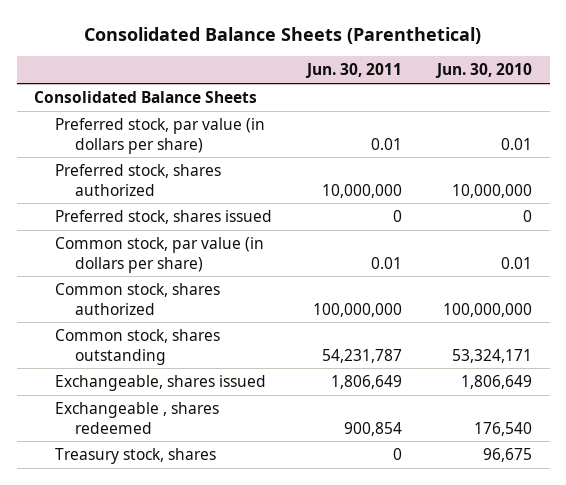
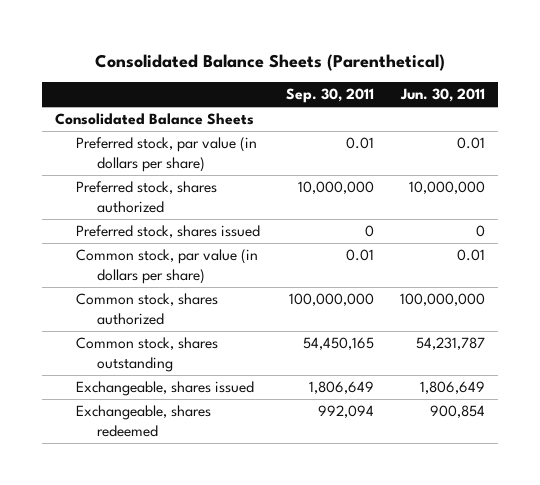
- | Jun. 30, 2011 | Jun. 30, 2010
+ | Sep. 30, 2011 | Jun. 30, 2011
- Exchangeable , shares redeemed | 900,854 | 176,540
- Treasury stock, shares | 0 | 96,675
+ Exchangeable, shares redeemed | 992,094 | 900,854

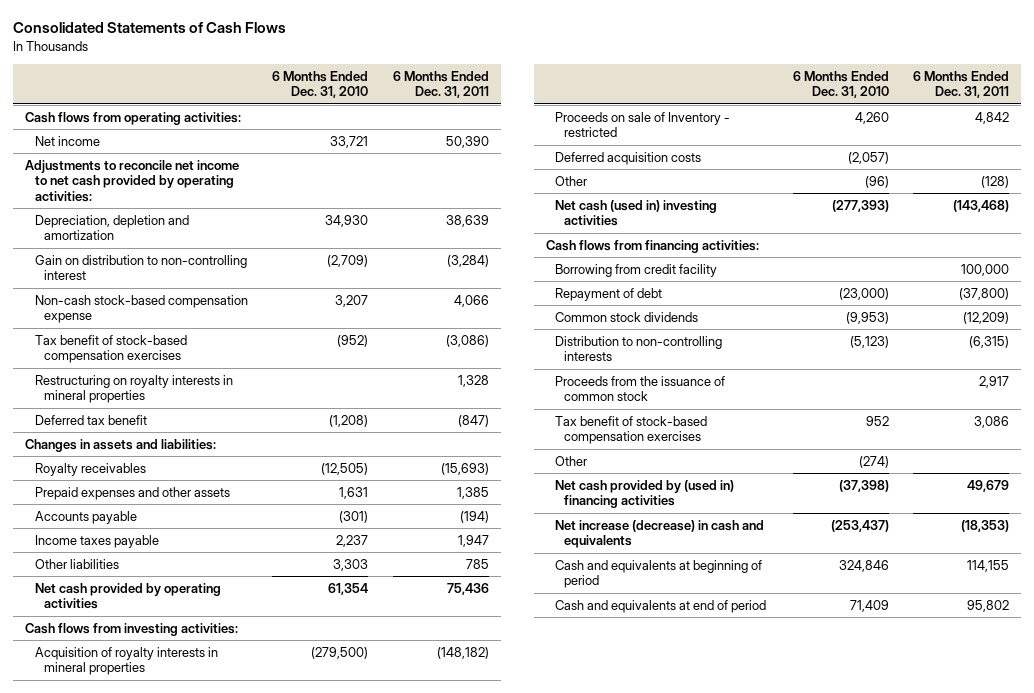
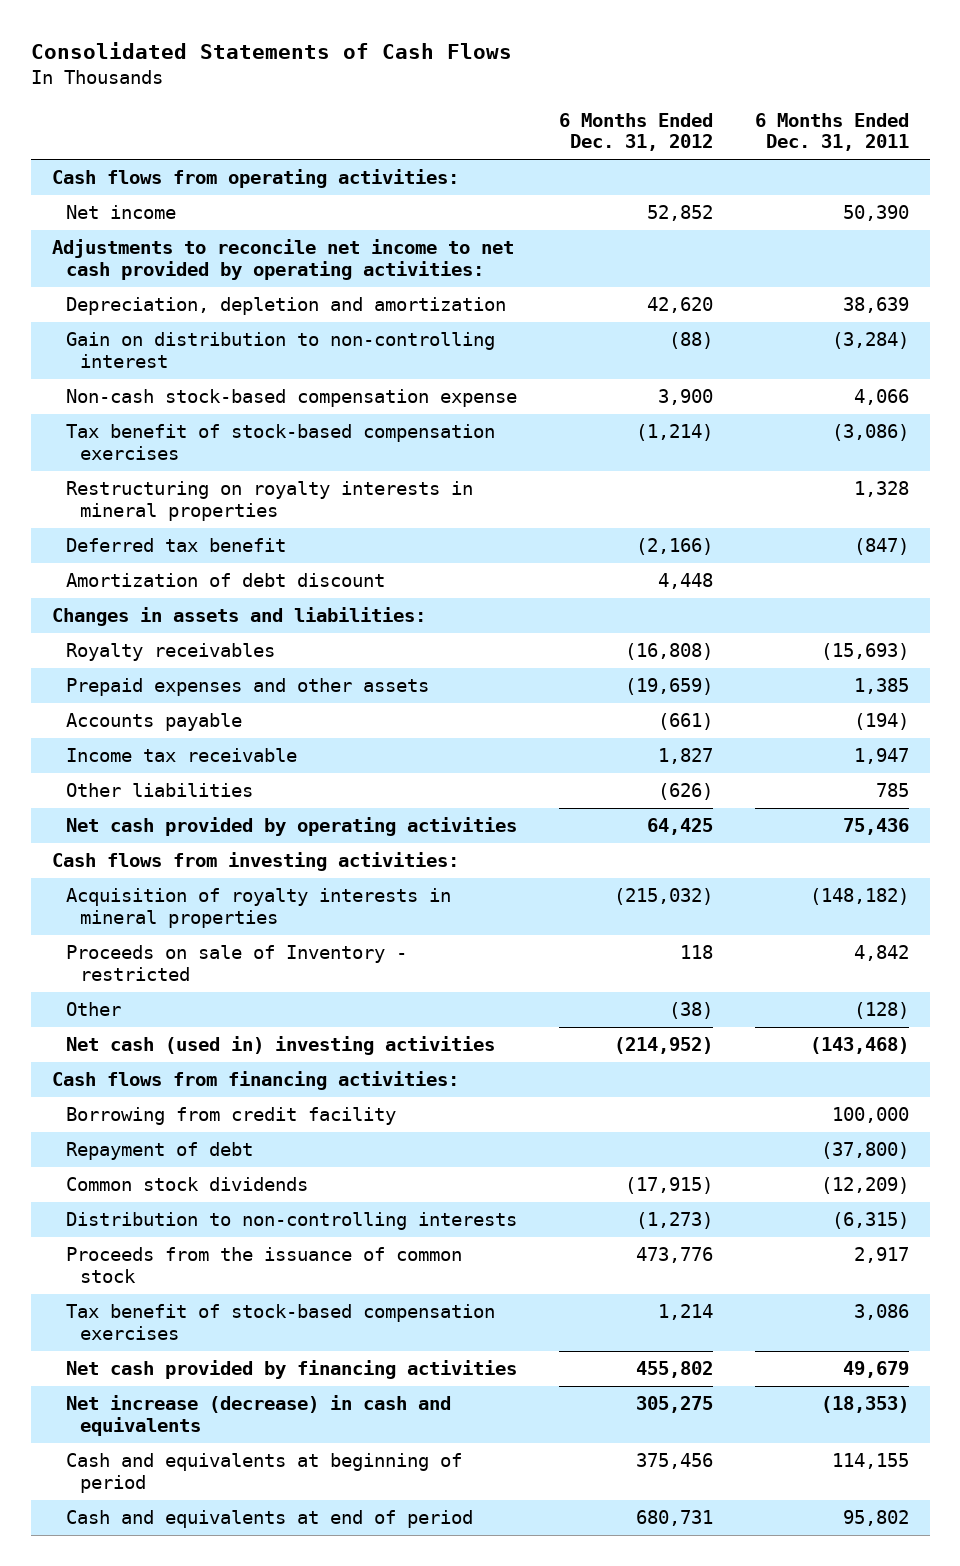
- | 6 Months Ended Dec. 31, 2010 | 6 Months Ended Dec. 31, 2011
+ | 6 Months Ended Dec. 31, 2012 | 6 Months Ended Dec. 31, 2011
+ Amortization of debt discount | 4,448 |
- Income taxes payable | 2,237 | 1,947
+ Income tax receivable | 1,827 | 1,947
- Deferred acquisition costs | (2,057) |
- Other | (274) |
- Net cash provided by (used in) financing activities | (37,398) | 49,679
+ Net cash provided by financing activities | 455,802 | 49,679

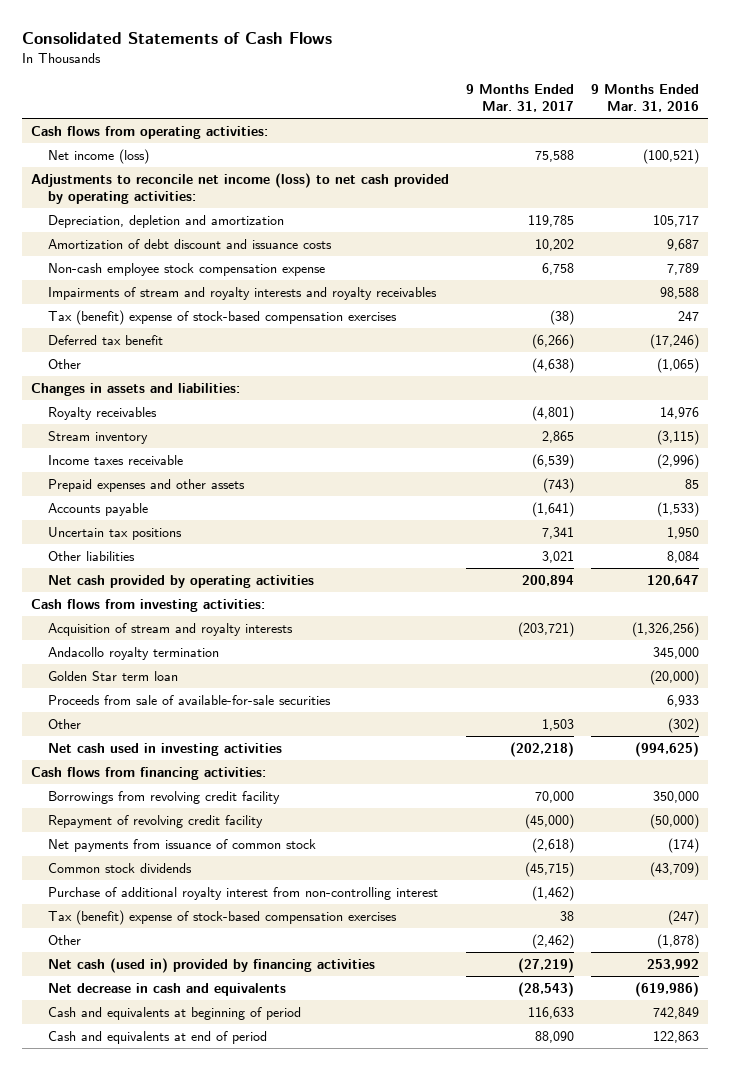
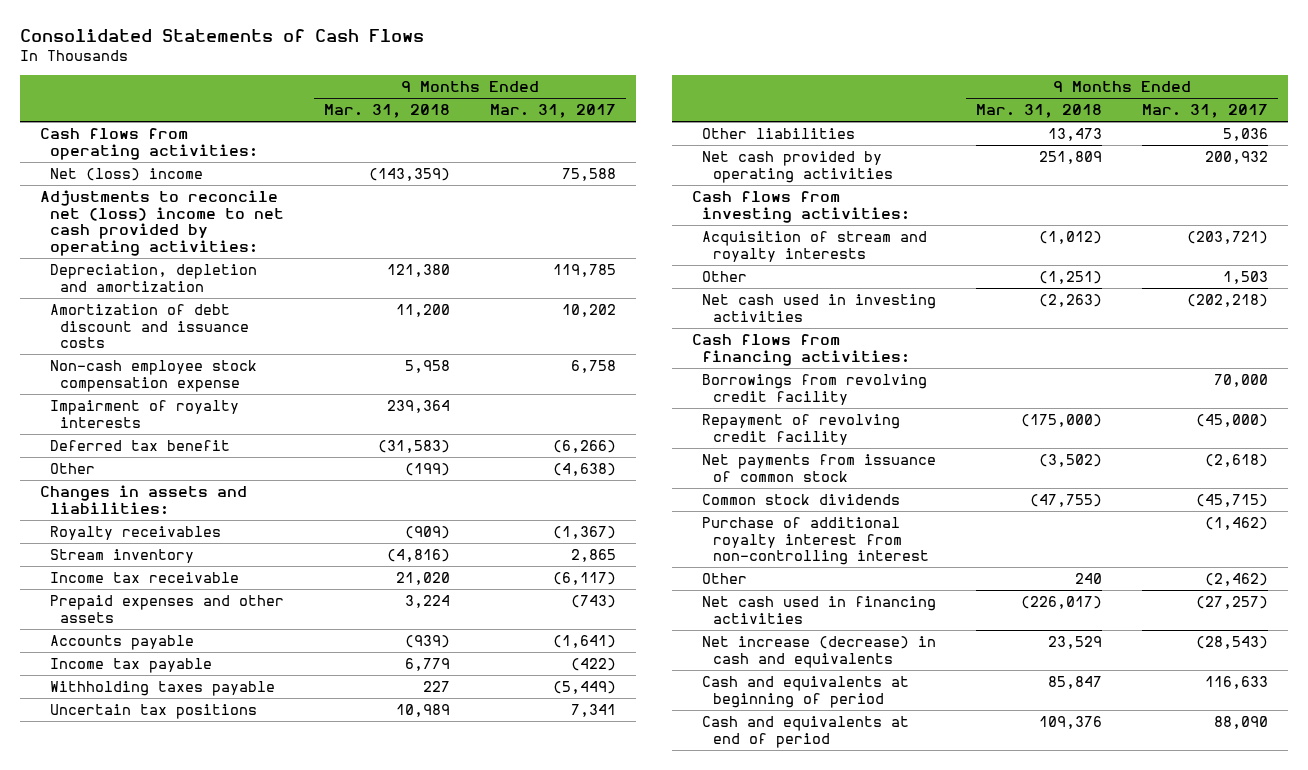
- | 9 Months Ended Mar. 31, 2017 | 9 Months Ended Mar. 31, 2016
+ | 9 Months Ended Mar. 31, 2018 | 9 Months Ended Mar. 31, 2017
- Net income (loss) | 75,588 | (100,521)
- Adjustments to reconcile net income (loss) to net cash provided by operating activities:
+ Net (loss) income | (143,359) | 75,588
+ Adjustments to reconcile net (loss) income to net cash provided by operating activities:
- Impairments of stream and royalty interests and royalty receivables | | 98,588
- Tax (benefit) expense of stock-based compensation exercises | (38) | 247
+ Impairment of royalty interests | 239,364 |
- Royalty receivables | (4,801) | 14,976
+ Royalty receivables | (909) | (1,367)
- Income taxes receivable | (6,539) | (2,996)
+ Income tax receivable | 21,020 | (6,117)
+ Income tax payable | 6,779 | (422)
+ Withholding taxes payable | 227 | (5,449)
- Other liabilities | 3,021 | 8,084
- Net cash provided by operating activities | 200,894 | 120,647
+ Other liabilities | 13,473 | 5,036
+ Net cash provided by operating activities | 251,809 | 200,932
- Andacollo royalty termination | | 345,000
- Golden Star term loan | | (20,000)
- Proceeds from sale of available-for-sale securities | | 6,933
- Tax (benefit) expense of stock-based compensation exercises | 38 | (247)
- Net cash (used in) provided by financing activities | (27,219) | 253,992
- Net decrease in cash and equivalents | (28,543) | (619,986)
+ Net cash used in financing activities | (226,017) | (27,257)
+ Net increase (decrease) in cash and equivalents | 23,529 | (28,543)

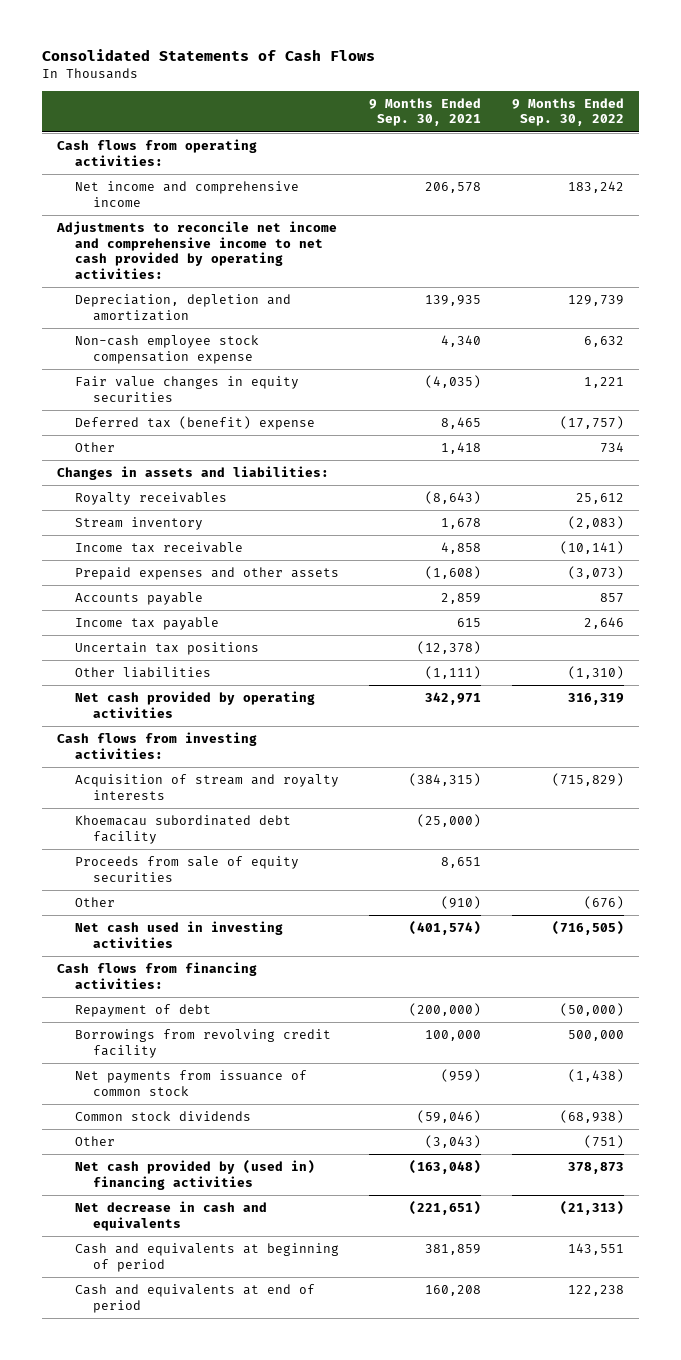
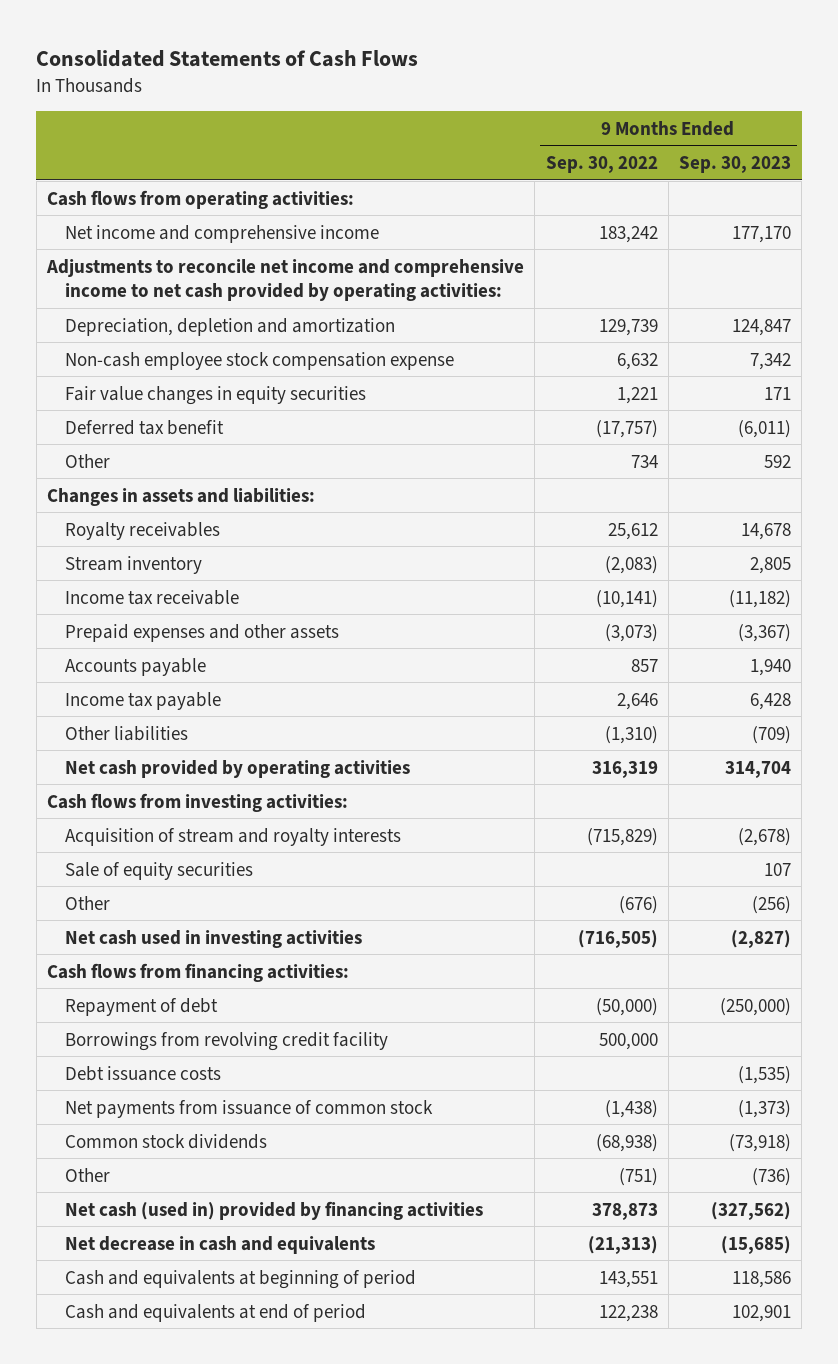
- | 9 Months Ended Sep. 30, 2021 | 9 Months Ended Sep. 30, 2022
+ | 9 Months Ended Sep. 30, 2022 | 9 Months Ended Sep. 30, 2023
- Deferred tax (benefit) expense | 8,465 | (17,757)
+ Deferred tax benefit | (17,757) | (6,011)
- Uncertain tax positions | (12,378) |
- Khoemacau subordinated debt facility | (25,000) |
- Proceeds from sale of equity securities | 8,651 |
+ Sale of equity securities | | 107
+ Debt issuance costs | | (1,535)
- Net cash provided by (used in) financing activities | (163,048) | 378,873
+ Net cash (used in) provided by financing activities | 378,873 | (327,562)

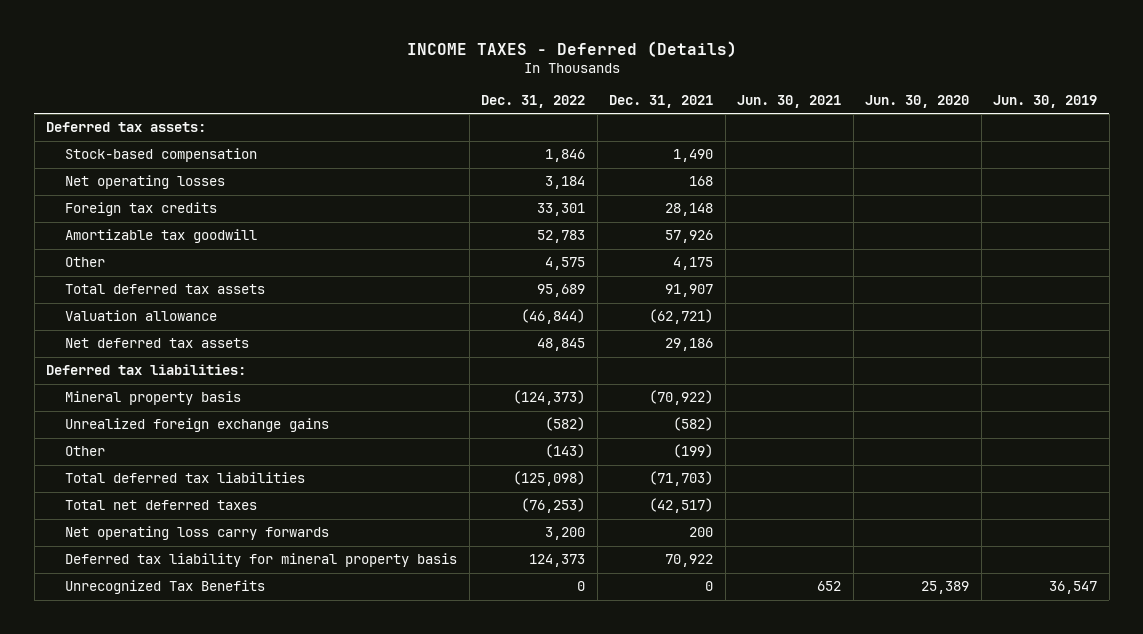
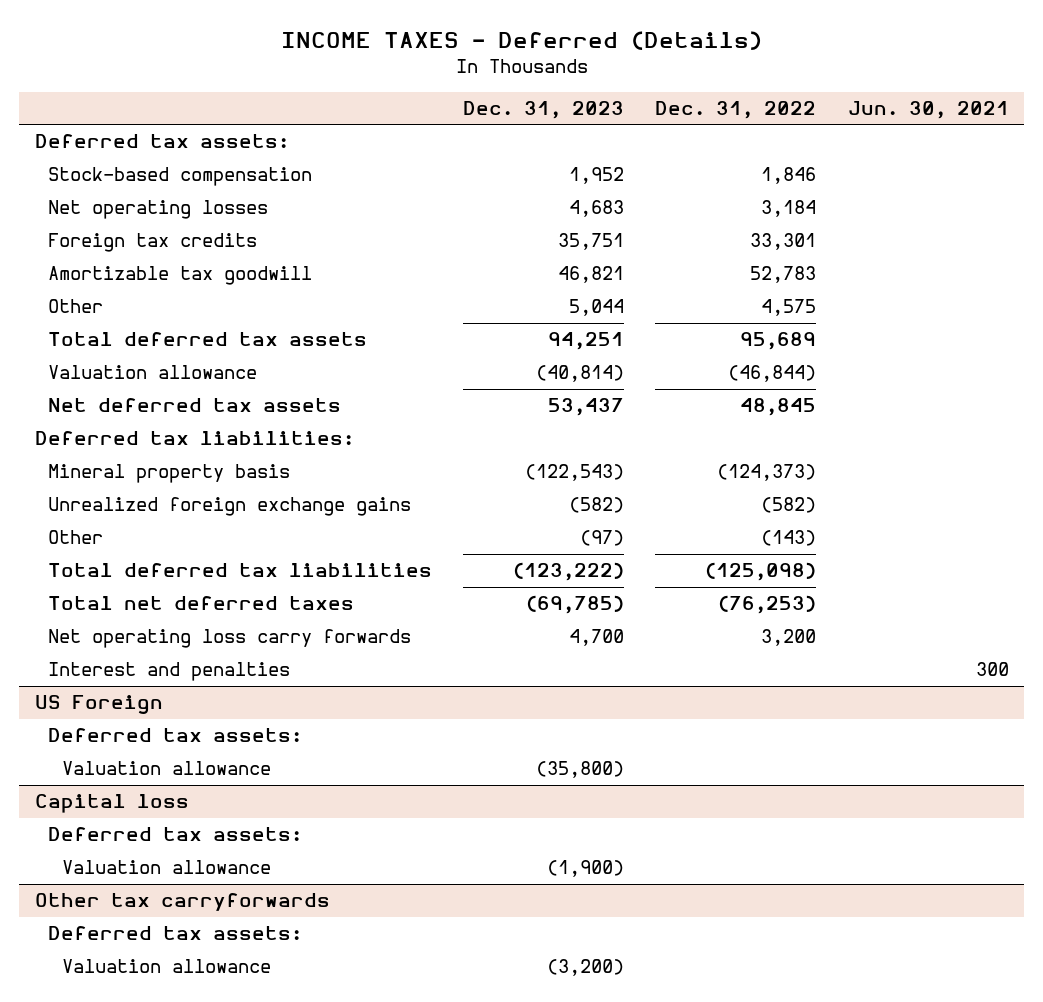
- | Dec. 31, 2022 | Dec. 31, 2021 | Jun. 30, 2021 | Jun. 30, 2020 | Jun. 30, 2019
+ | Dec. 31, 2023 | Dec. 31, 2022 | Jun. 30, 2021
- Deferred tax liability for mineral property basis | 124,373 | 70,922 | | |
- Unrecognized Tax Benefits | 0 | 0 | 652 | 25,389 | 36,547
+ Interest and penalties | | | 300
+ US Foreign
+ Deferred tax assets:
+ Valuation allowance | (35,800) | |
+ Capital loss
+ Deferred tax assets:
+ Valuation allowance | (1,900) | |
+ Other tax carryforwards
+ Deferred tax assets:
+ Valuation allowance | (3,200) | |

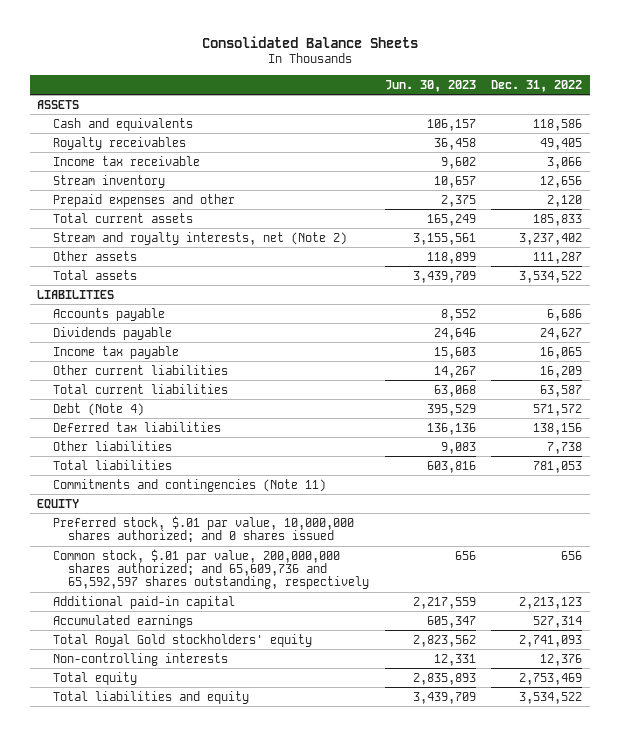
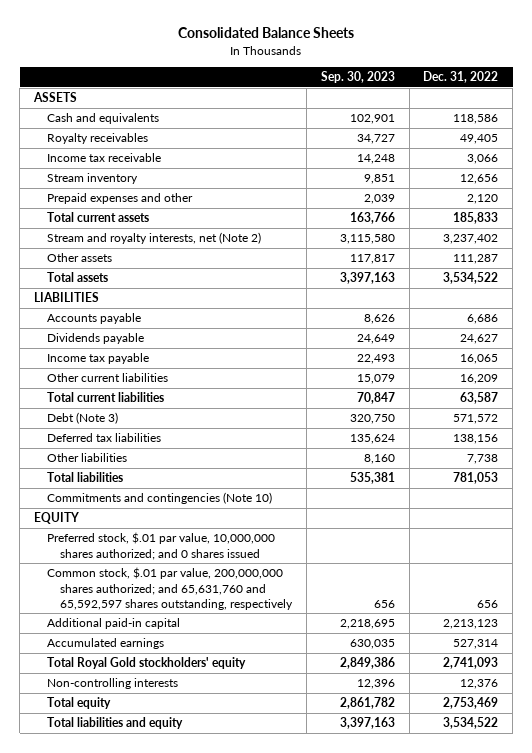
- | Jun. 30, 2023 | Dec. 31, 2022
+ | Sep. 30, 2023 | Dec. 31, 2022
- Debt (Note 4) | 395,529 | 571,572
+ Debt (Note 3) | 320,750 | 571,572
- Commitments and contingencies (Note 11)
+ Commitments and contingencies (Note 10)
- Common stock, $.01 par value, 200,000,000 shares authorized; and 65,609,736 and 65,592,597 shares outstanding, respectively | 656 | 656
+ Common stock, $.01 par value, 200,000,000 shares authorized; and 65,631,760 and 65,592,597 shares outstanding, respectively | 656 | 656

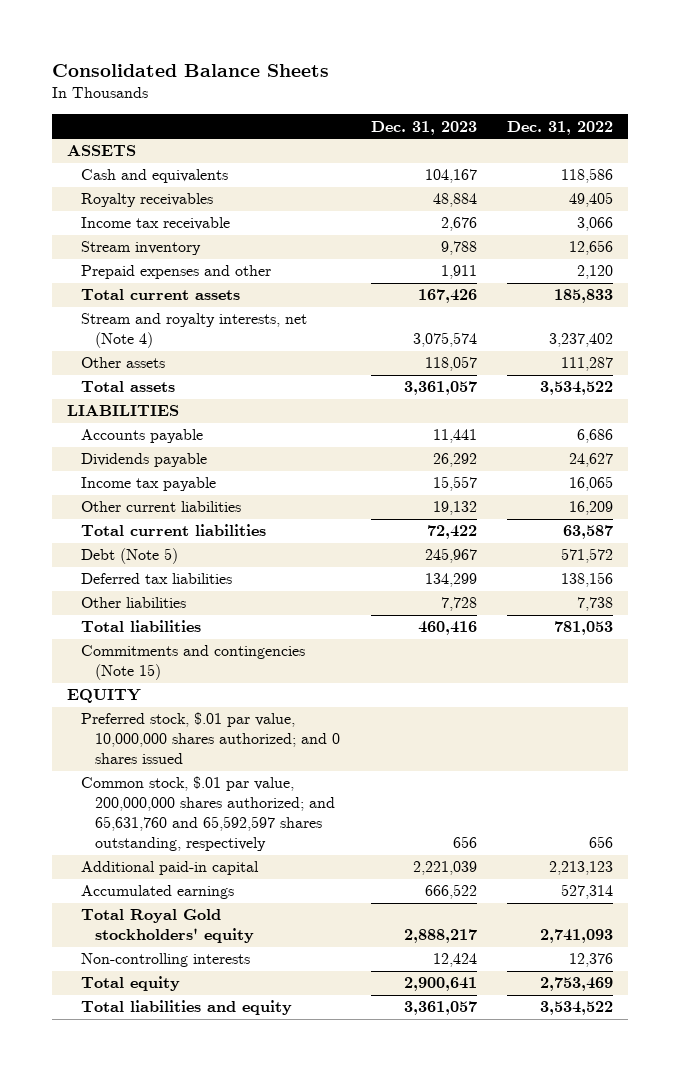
- | Sep. 30, 2023 | Dec. 31, 2022
+ | Dec. 31, 2023 | Dec. 31, 2022
- Stream and royalty interests, net (Note 2) | 3,115,580 | 3,237,402
+ Stream and royalty interests, net (Note 4) | 3,075,574 | 3,237,402
- Debt (Note 3) | 320,750 | 571,572
+ Debt (Note 5) | 245,967 | 571,572
- Commitments and contingencies (Note 10)
+ Commitments and contingencies (Note 15)

